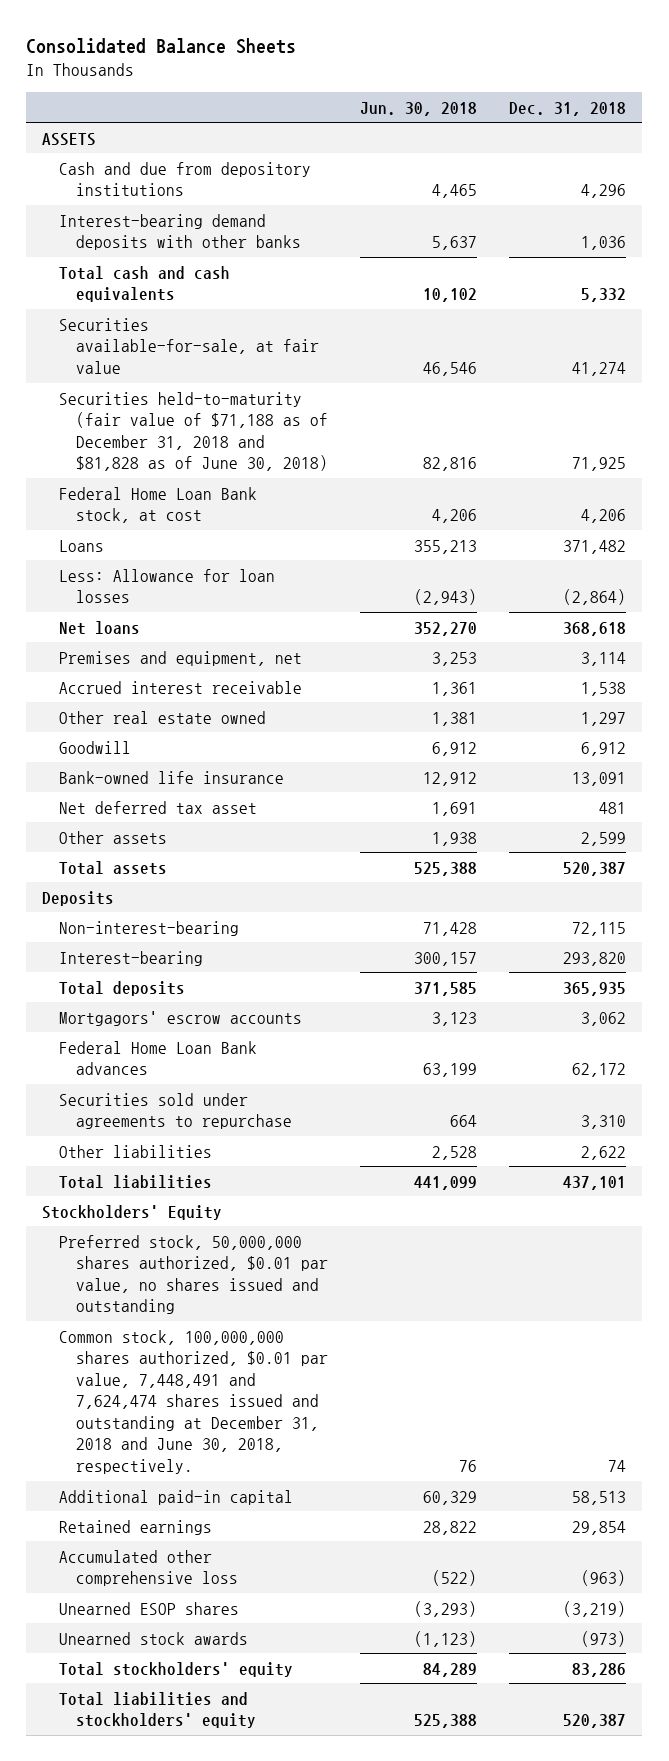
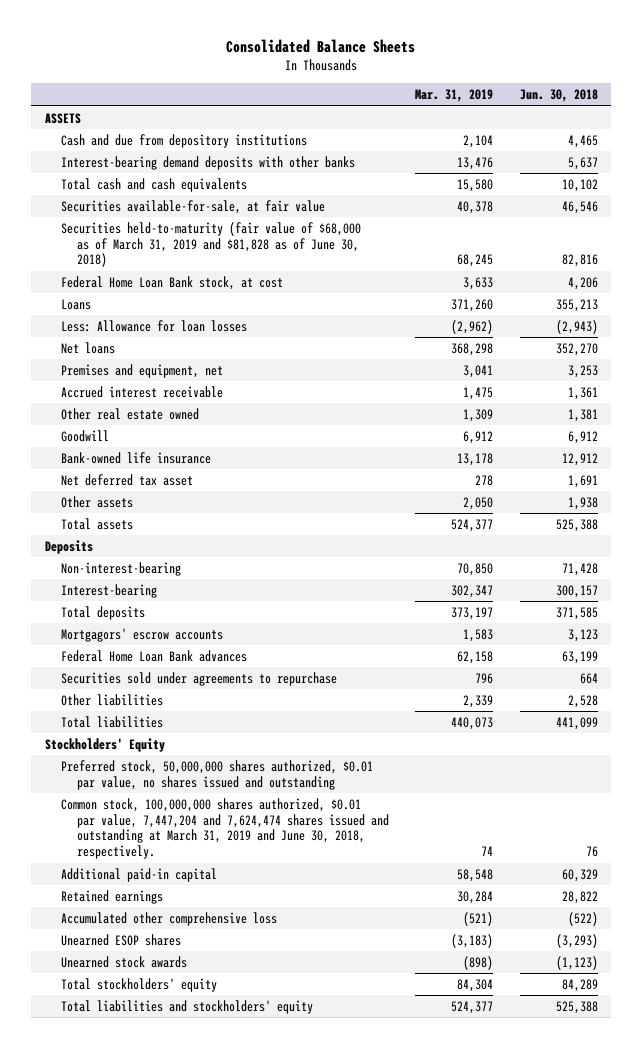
- | Jun. 30, 2018 | Dec. 31, 2018
+ | Mar. 31, 2019 | Jun. 30, 2018
- Securities held-to-maturity (fair value of $71,188 as of December 31, 2018 and $81,828 as of June 30, 2018) | 82,816 | 71,925
+ Securities held-to-maturity (fair value of $68,000 as of March 31, 2019 and $81,828 as of June 30, 2018) | 68,245 | 82,816
- Common stock, 100,000,000 shares authorized, $0.01 par value, 7,448,491 and 7,624,474 shares issued and outstanding at December 31, 2018 and June 30, 2018, respectively. | 76 | 74
+ Common stock, 100,000,000 shares authorized, $0.01 par value, 7,447,204 and 7,624,474 shares issued and outstanding at March 31, 2019 and June 30, 2018, respectively. | 74 | 76

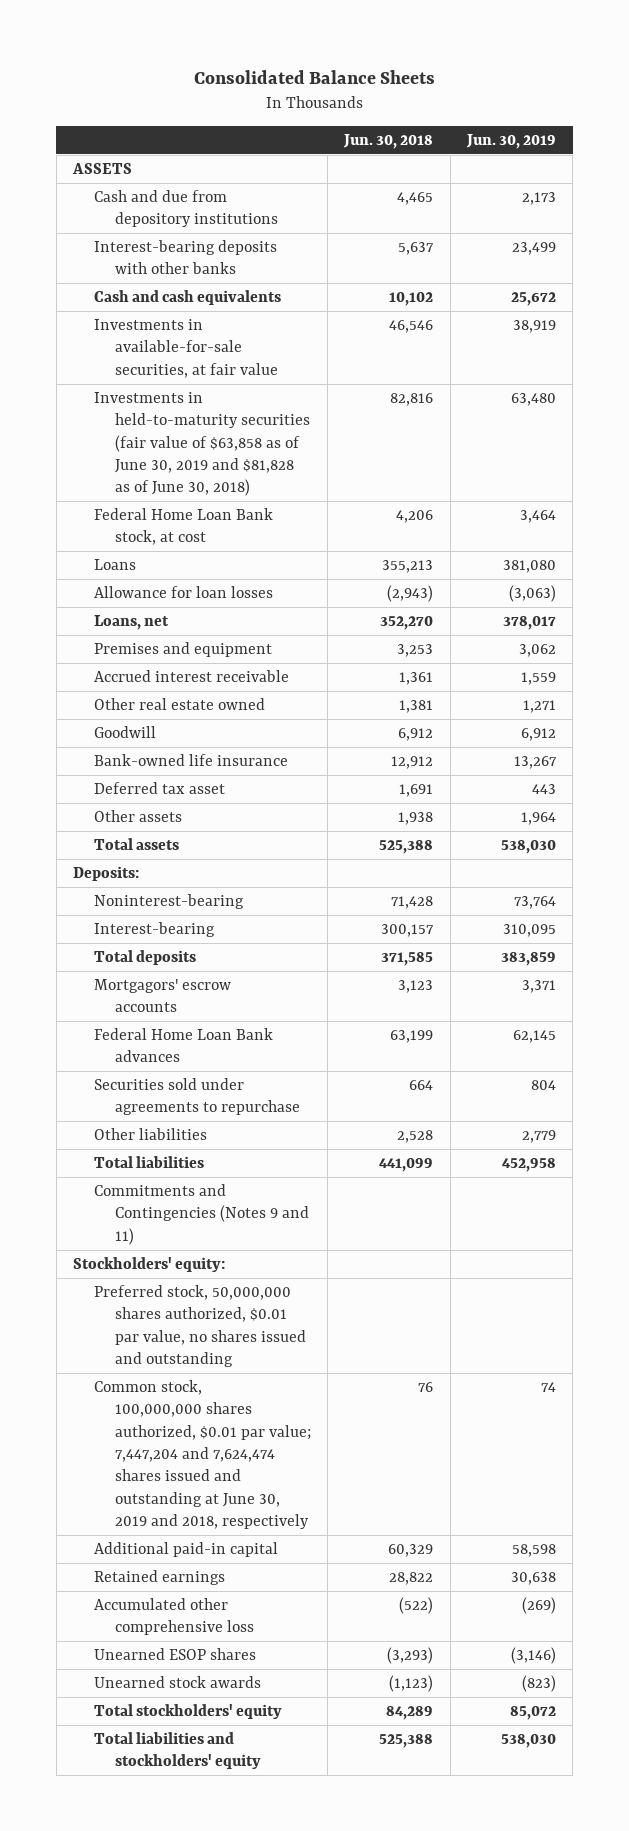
- | Mar. 31, 2019 | Jun. 30, 2018
+ | Jun. 30, 2018 | Jun. 30, 2019
- Interest-bearing demand deposits with other banks | 13,476 | 5,637
- Total cash and cash equivalents | 15,580 | 10,102
- Securities available-for-sale, at fair value | 40,378 | 46,546
- Securities held-to-maturity (fair value of $68,000 as of March 31, 2019 and $81,828 as of June 30, 2018) | 68,245 | 82,816
+ Interest-bearing deposits with other banks | 5,637 | 23,499
+ Cash and cash equivalents | 10,102 | 25,672
+ Investments in available-for-sale securities, at fair value | 46,546 | 38,919
+ Investments in held-to-maturity securities (fair value of $63,858 as of June 30, 2019 and $81,828 as of June 30, 2018) | 82,816 | 63,480
- Less: Allowance for loan losses | (2,962) | (2,943)
- Net loans | 368,298 | 352,270
- Premises and equipment, net | 3,041 | 3,253
+ Allowance for loan losses | (2,943) | (3,063)
+ Loans, net | 352,270 | 378,017
+ Premises and equipment | 3,253 | 3,062
- Net deferred tax asset | 278 | 1,691
+ Deferred tax asset | 1,691 | 443
- Deposits
- Non-interest-bearing | 70,850 | 71,428
+ Deposits:
+ Noninterest-bearing | 71,428 | 73,764
- Stockholders' Equity
+ Commitments and Contingencies (Notes 9 and 11)
+ Stockholders' equity:
- Common stock, 100,000,000 shares authorized, $0.01 par value, 7,447,204 and 7,624,474 shares issued and outstanding at March 31, 2019 and June 30, 2018, respectively. | 74 | 76
+ Common stock, 100,000,000 shares authorized, $0.01 par value; 7,447,204 and 7,624,474 shares issued and outstanding at June 30, 2019 and 2018, respectively | 76 | 74

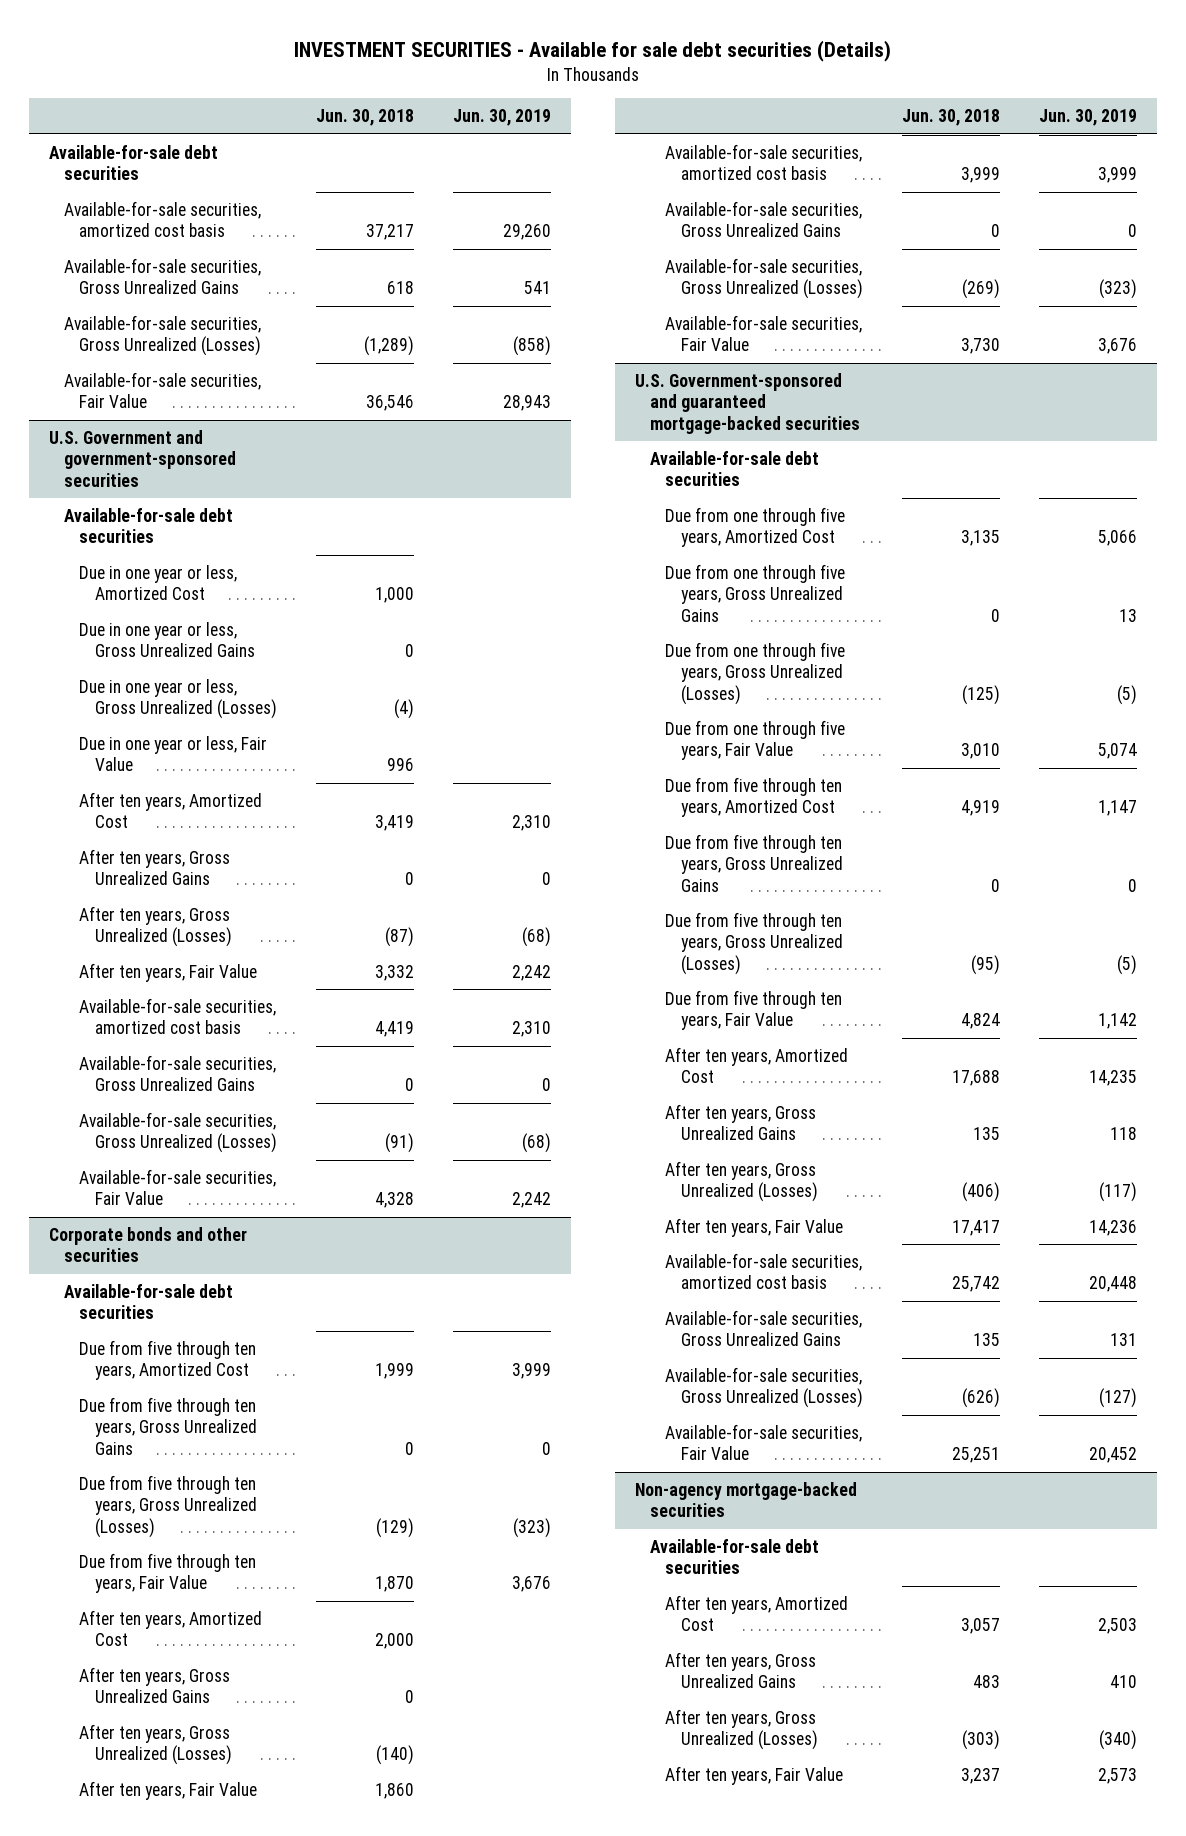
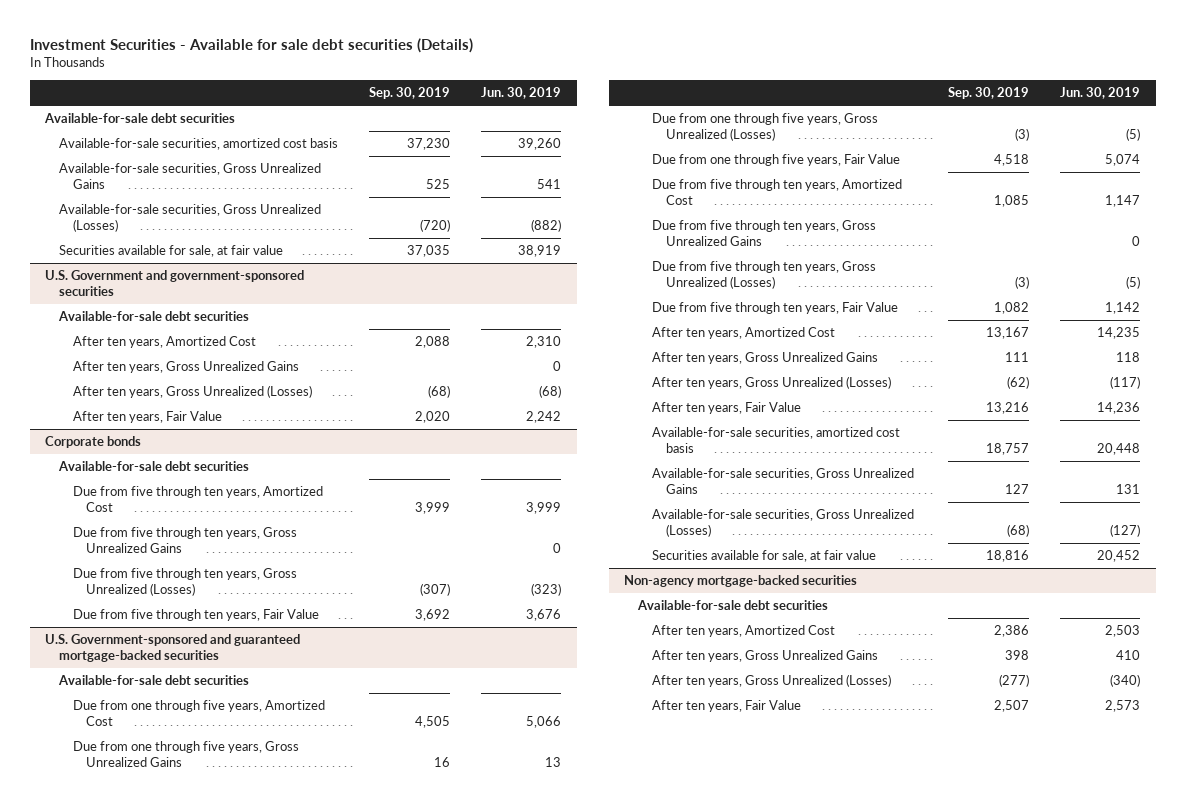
- INVESTMENT SECURITIES - Available for sale debt securities (Details)
+ Investment Securities - Available for sale debt securities (Details)
- | Jun. 30, 2018 | Jun. 30, 2019
+ | Sep. 30, 2019 | Jun. 30, 2019
- Available-for-sale securities, amortized cost basis | 37,217 | 29,260
+ Available-for-sale securities, amortized cost basis | 37,230 | 39,260
- Available-for-sale securities, Gross Unrealized (Losses) | (1,289) | (858)
- Available-for-sale securities, Fair Value | 36,546 | 28,943
+ Available-for-sale securities, Gross Unrealized (Losses) | (720) | (882)
+ Securities available for sale, at fair value | 37,035 | 38,919
@ U.S. Government and government-sponsored securities
- Due in one year or less, Amortized Cost | 1,000 |
- Due in one year or less, Gross Unrealized Gains | 0 |
- Due in one year or less, Gross Unrealized (Losses) | (4) |
- Due in one year or less, Fair Value | 996 |
- Available-for-sale securities, amortized cost basis | 4,419 | 2,310
- Available-for-sale securities, Gross Unrealized Gains | 0 | 0
- Available-for-sale securities, Gross Unrealized (Losses) | (91) | (68)
- Available-for-sale securities, Fair Value | 4,328 | 2,242
- Corporate bonds and other securities
+ Corporate bonds
- After ten years, Amortized Cost | 2,000 |
- After ten years, Gross Unrealized Gains | 0 |
- After ten years, Gross Unrealized (Losses) | (140) |
- After ten years, Fair Value | 1,860 |
- Available-for-sale securities, amortized cost basis | 3,999 | 3,999
- Available-for-sale securities, Gross Unrealized Gains | 0 | 0
- Available-for-sale securities, Gross Unrealized (Losses) | (269) | (323)
- Available-for-sale securities, Fair Value | 3,730 | 3,676
@ U.S. Government-sponsored and guaranteed mortgage-backed securities
- Available-for-sale securities, Fair Value | 25,251 | 20,452
+ Securities available for sale, at fair value | 18,816 | 20,452

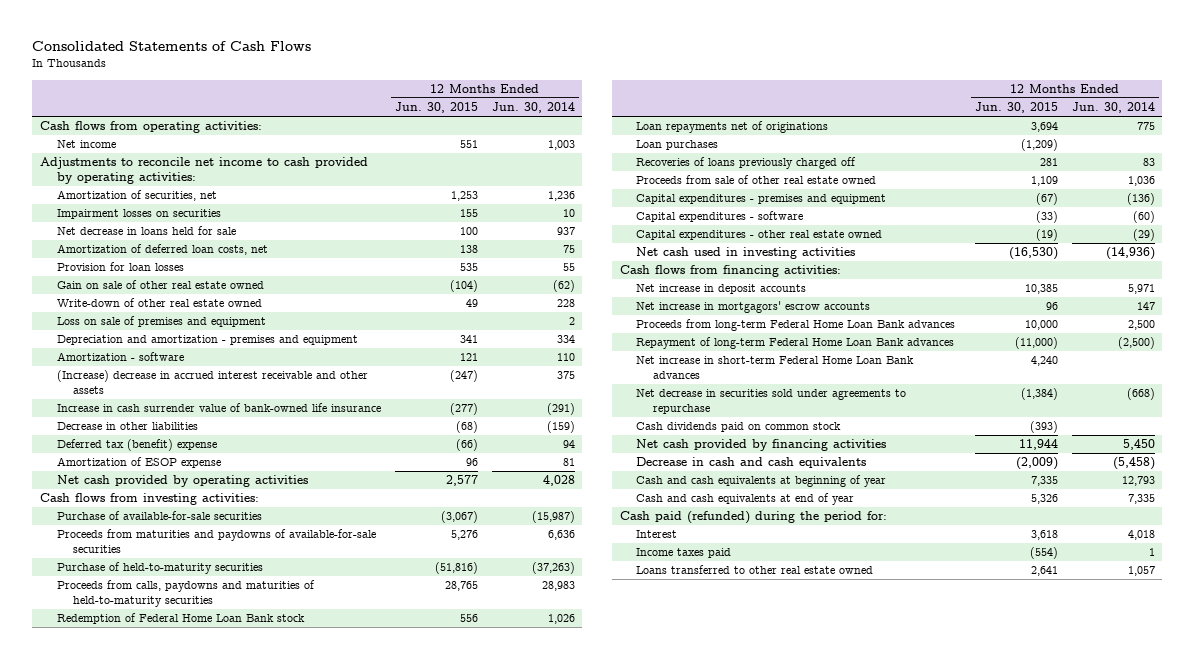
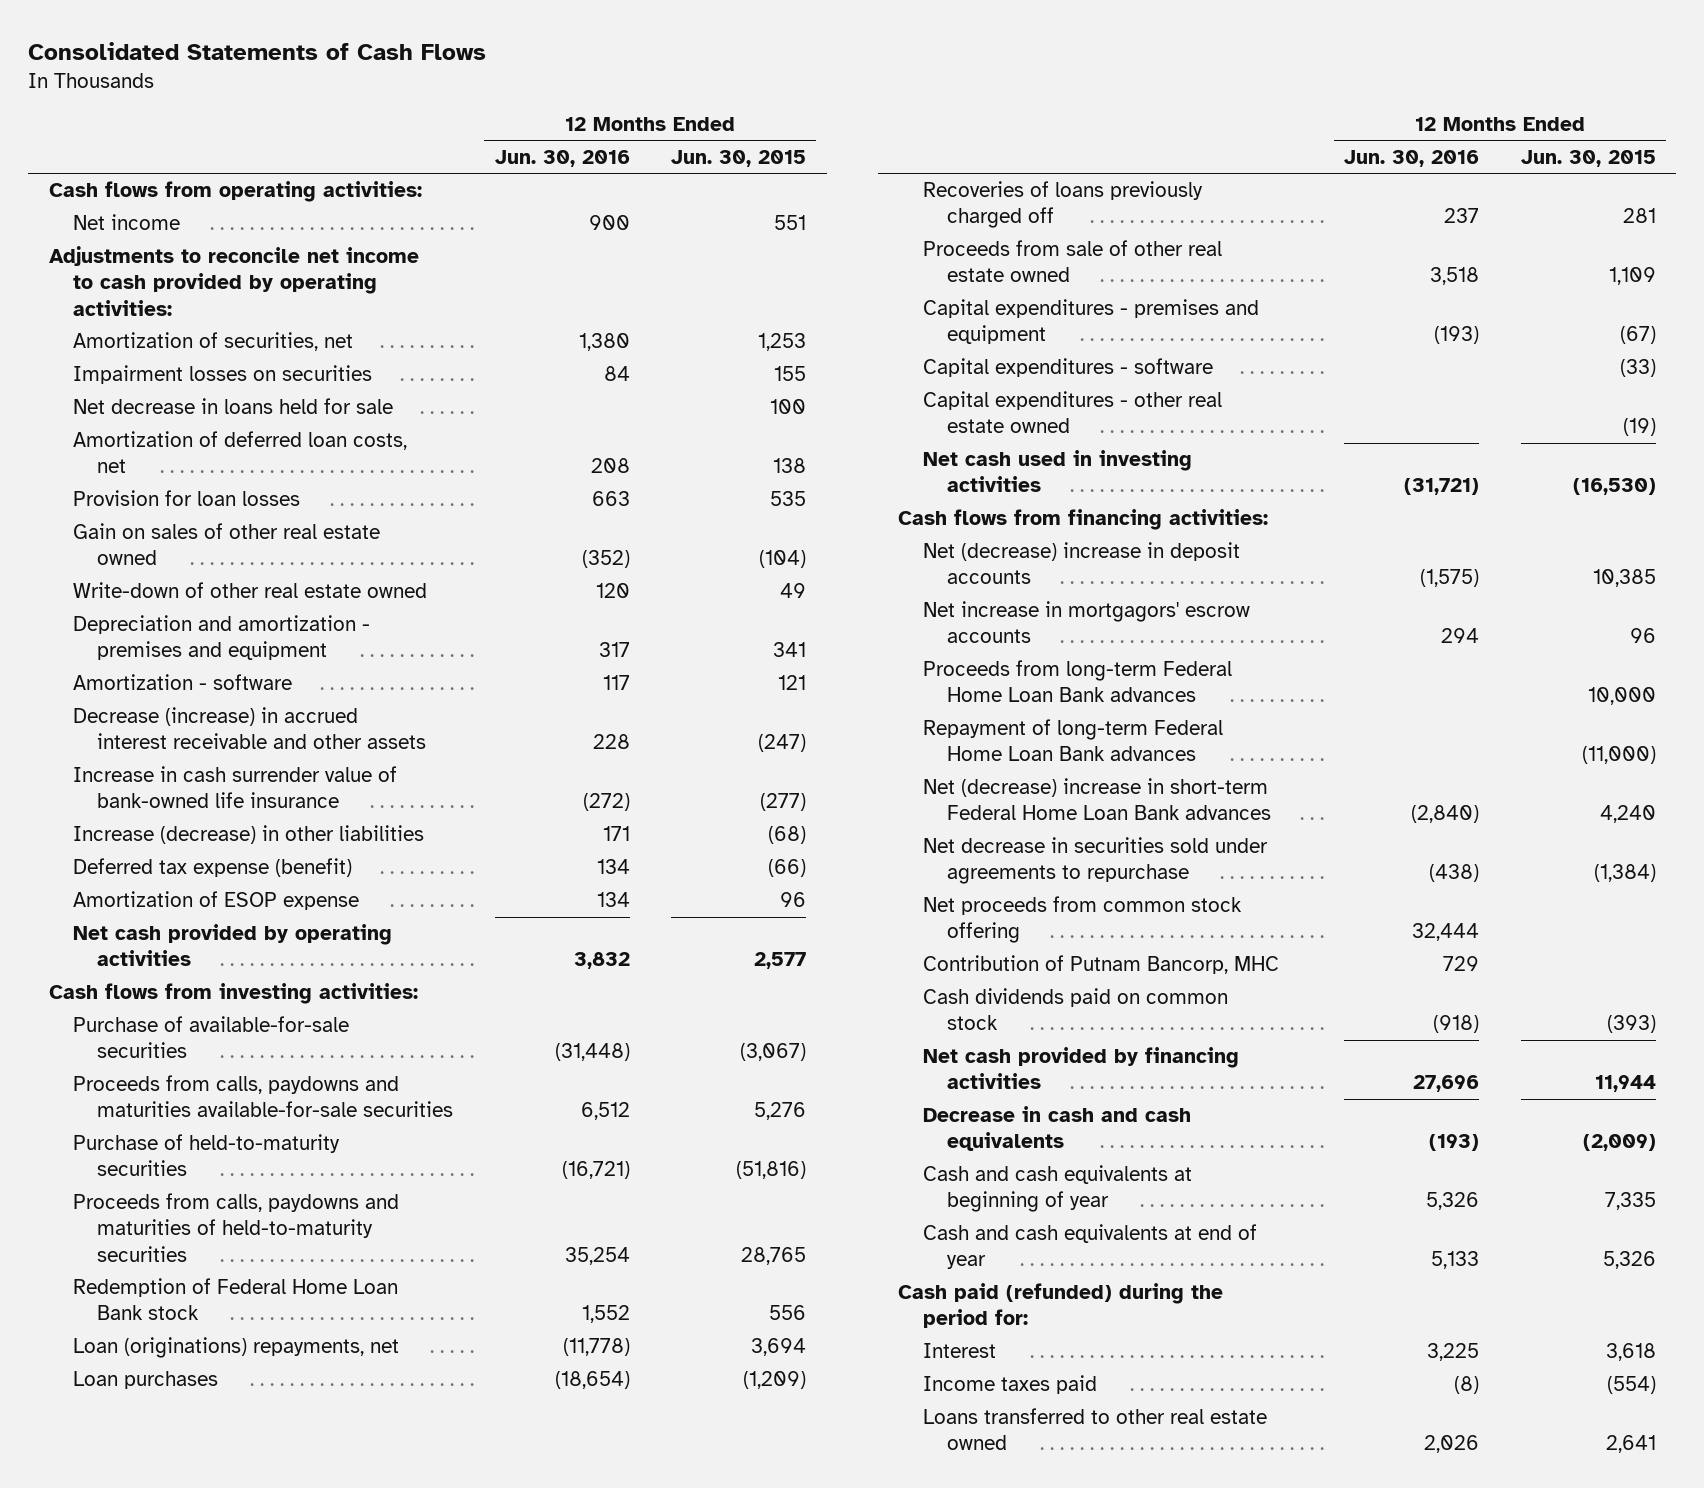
- | 12 Months Ended Jun. 30, 2015 | 12 Months Ended Jun. 30, 2014
+ | 12 Months Ended Jun. 30, 2016 | 12 Months Ended Jun. 30, 2015
- Gain on sale of other real estate owned | (104) | (62)
+ Gain on sales of other real estate owned | (352) | (104)
- Loss on sale of premises and equipment | | 2
- (Increase) decrease in accrued interest receivable and other assets | (247) | 375
+ Decrease (increase) in accrued interest receivable and other assets | 228 | (247)
- Decrease in other liabilities | (68) | (159)
- Deferred tax (benefit) expense | (66) | 94
+ Increase (decrease) in other liabilities | 171 | (68)
+ Deferred tax expense (benefit) | 134 | (66)
- Proceeds from maturities and paydowns of available-for-sale securities | 5,276 | 6,636
+ Proceeds from calls, paydowns and maturities available-for-sale securities | 6,512 | 5,276
- Loan repayments net of originations | 3,694 | 775
+ Loan (originations) repayments, net | (11,778) | 3,694
- Net increase in deposit accounts | 10,385 | 5,971
+ Net (decrease) increase in deposit accounts | (1,575) | 10,385
- Net increase in short-term Federal Home Loan Bank advances | 4,240 |
+ Net (decrease) increase in short-term Federal Home Loan Bank advances | (2,840) | 4,240
+ Net proceeds from common stock offering | 32,444 |
+ Contribution of Putnam Bancorp, MHC | 729 |

